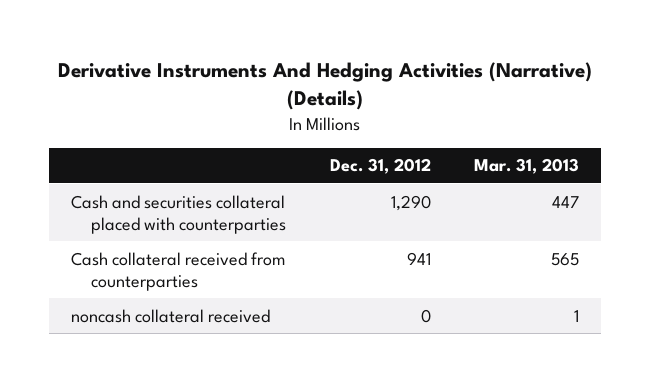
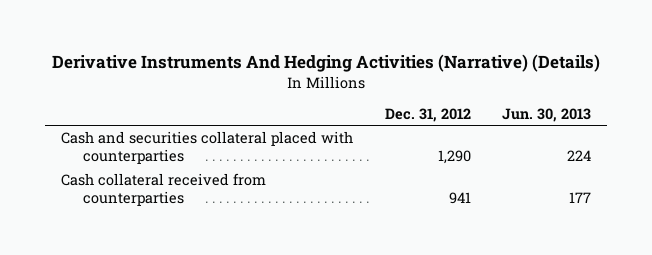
- | Dec. 31, 2012 | Mar. 31, 2013
+ | Dec. 31, 2012 | Jun. 30, 2013
- noncash collateral received | 0 | 1

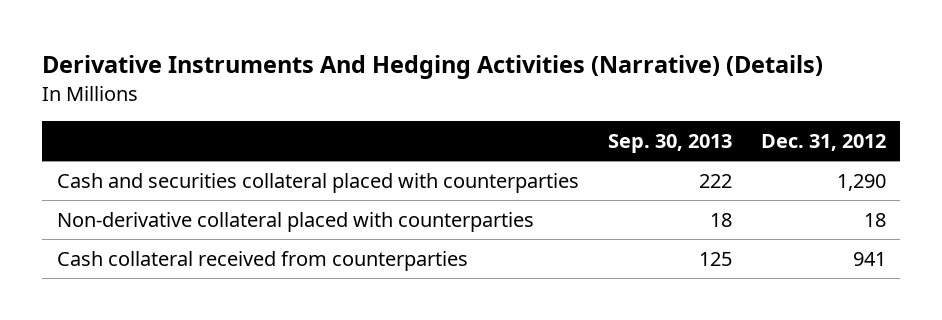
- | Dec. 31, 2012 | Jun. 30, 2013
+ | Sep. 30, 2013 | Dec. 31, 2012
+ Non-derivative collateral placed with counterparties | 18 | 18

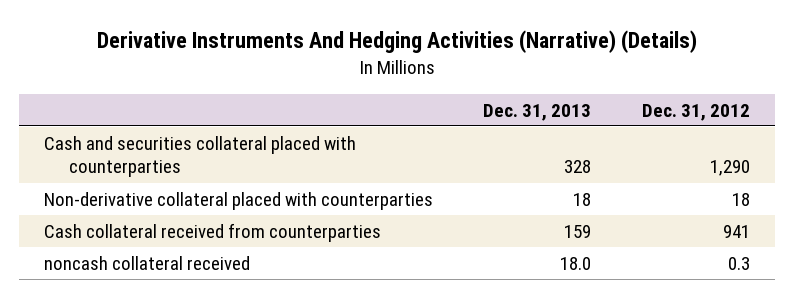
- | Sep. 30, 2013 | Dec. 31, 2012
+ | Dec. 31, 2013 | Dec. 31, 2012
+ noncash collateral received | 18.0 | 0.3

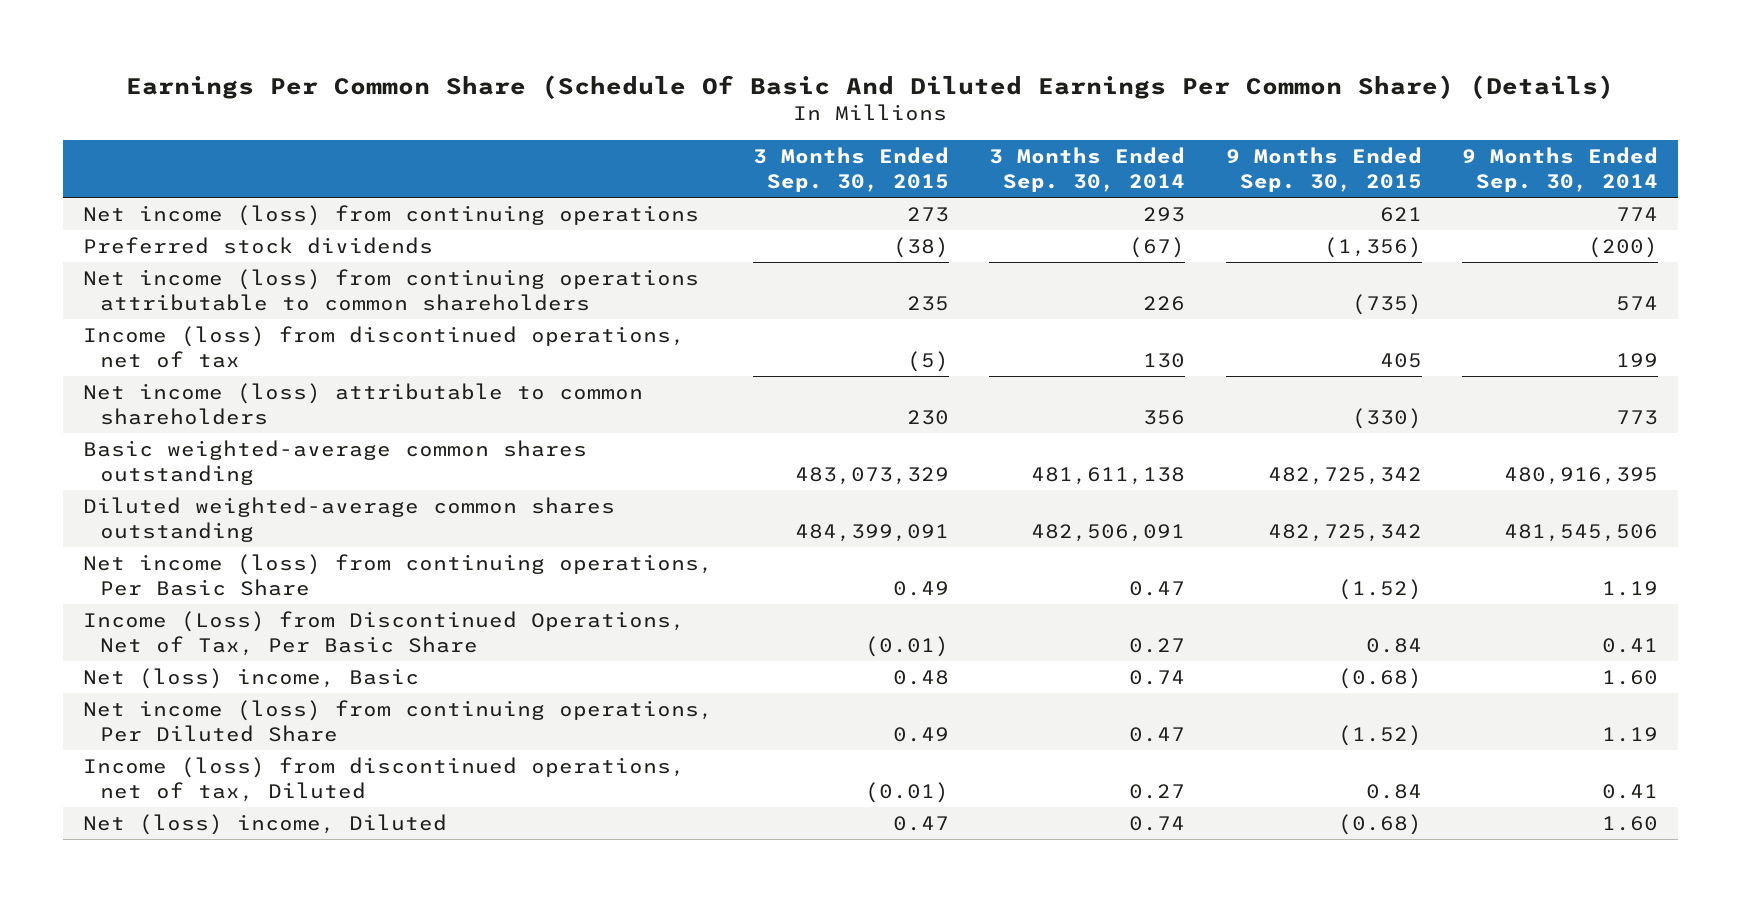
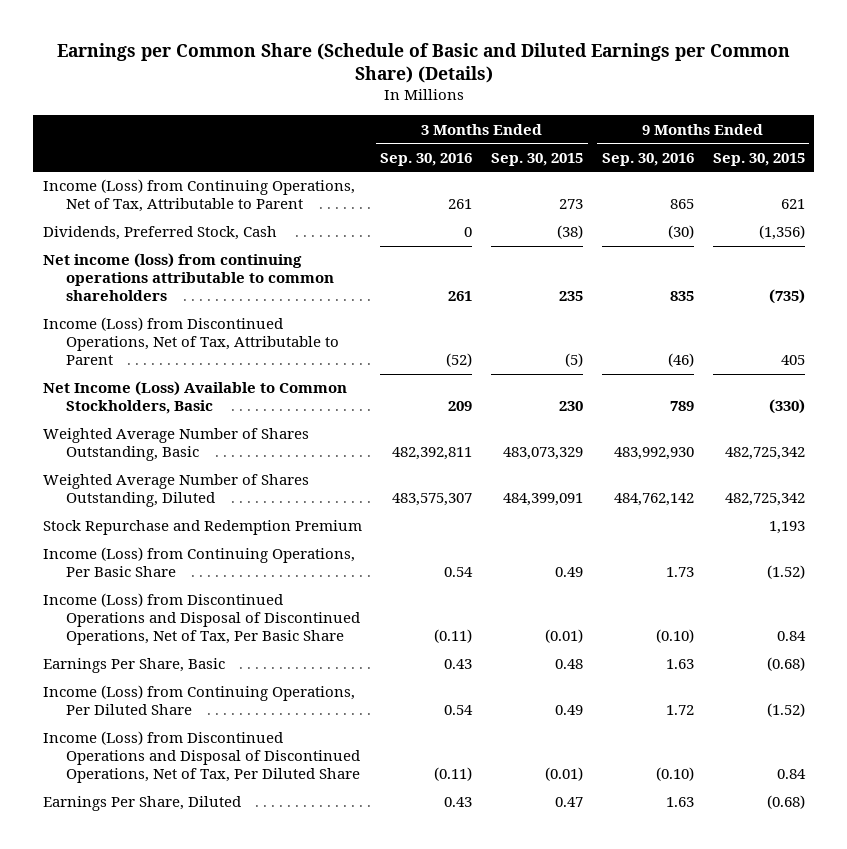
- Earnings Per Common Share (Schedule Of Basic And Diluted Earnings Per Common Share) (Details)
+ Earnings per Common Share (Schedule of Basic and Diluted Earnings per Common Share) (Details)
- | 3 Months Ended Sep. 30, 2015 | 3 Months Ended Sep. 30, 2014 | 9 Months Ended Sep. 30, 2015 | 9 Months Ended Sep. 30, 2014
+ | 3 Months Ended Sep. 30, 2016 | 3 Months Ended Sep. 30, 2015 | 9 Months Ended Sep. 30, 2016 | 9 Months Ended Sep. 30, 2015
- Net income (loss) from continuing operations | 273 | 293 | 621 | 774
- Preferred stock dividends | (38) | (67) | (1,356) | (200)
+ Income (Loss) from Continuing Operations, Net of Tax, Attributable to Parent | 261 | 273 | 865 | 621
+ Dividends, Preferred Stock, Cash | 0 | (38) | (30) | (1,356)
- Income (loss) from discontinued operations, net of tax | (5) | 130 | 405 | 199
- Net income (loss) attributable to common shareholders | 230 | 356 | (330) | 773
- Basic weighted-average common shares outstanding | 483,073,329 | 481,611,138 | 482,725,342 | 480,916,395
- Diluted weighted-average common shares outstanding | 484,399,091 | 482,506,091 | 482,725,342 | 481,545,506
- Net income (loss) from continuing operations, Per Basic Share | 0.49 | 0.47 | (1.52) | 1.19
- Income (Loss) from Discontinued Operations, Net of Tax, Per Basic Share | (0.01) | 0.27 | 0.84 | 0.41
- Net (loss) income, Basic | 0.48 | 0.74 | (0.68) | 1.60
- Net income (loss) from continuing operations, Per Diluted Share | 0.49 | 0.47 | (1.52) | 1.19
- Income (loss) from discontinued operations, net of tax, Diluted | (0.01) | 0.27 | 0.84 | 0.41
- Net (loss) income, Diluted | 0.47 | 0.74 | (0.68) | 1.60
+ Income (Loss) from Discontinued Operations, Net of Tax, Attributable to Parent | (52) | (5) | (46) | 405
+ Net Income (Loss) Available to Common Stockholders, Basic | 209 | 230 | 789 | (330)
+ Weighted Average Number of Shares Outstanding, Basic | 482,392,811 | 483,073,329 | 483,992,930 | 482,725,342
+ Weighted Average Number of Shares Outstanding, Diluted | 483,575,307 | 484,399,091 | 484,762,142 | 482,725,342
+ Stock Repurchase and Redemption Premium | | | | 1,193
+ Income (Loss) from Continuing Operations, Per Basic Share | 0.54 | 0.49 | 1.73 | (1.52)
+ Income (Loss) from Discontinued Operations and Disposal of Discontinued Operations, Net of Tax, Per Basic Share | (0.11) | (0.01) | (0.10) | 0.84
+ Earnings Per Share, Basic | 0.43 | 0.48 | 1.63 | (0.68)
+ Income (Loss) from Continuing Operations, Per Diluted Share | 0.54 | 0.49 | 1.72 | (1.52)
+ Income (Loss) from Discontinued Operations and Disposal of Discontinued Operations, Net of Tax, Per Diluted Share | (0.11) | (0.01) | (0.10) | 0.84
+ Earnings Per Share, Diluted | 0.43 | 0.47 | 1.63 | (0.68)

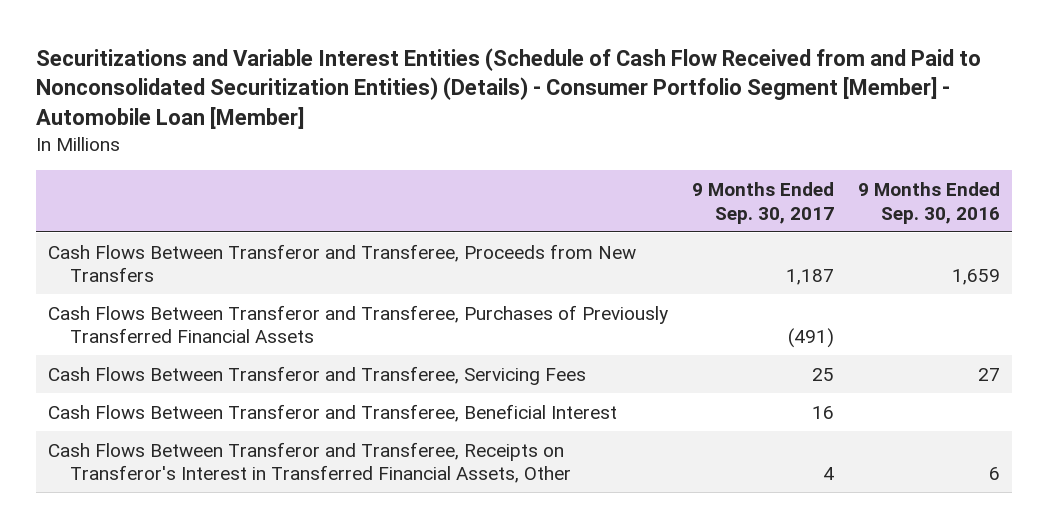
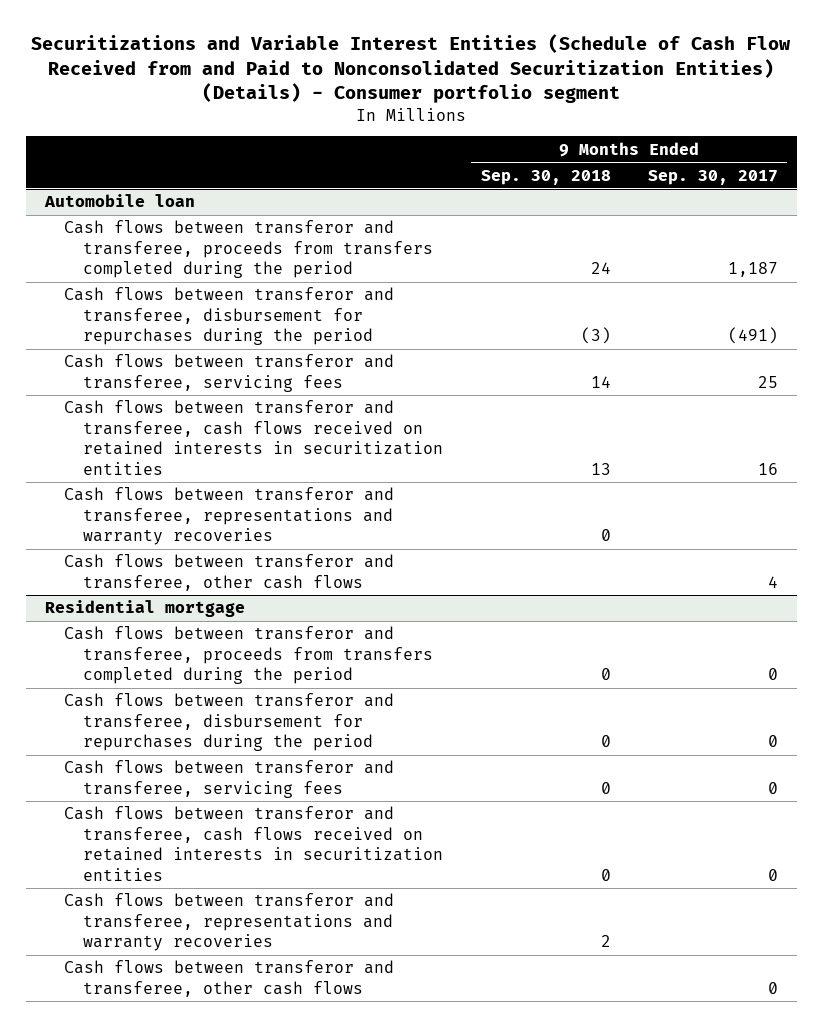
- Securitizations and Variable Interest Entities (Schedule of Cash Flow Received from and Paid to Nonconsolidated Securitization Entities) (Details) - Consumer Portfolio Segment [Member] - Automobile Loan [Member]
+ Securitizations and Variable Interest Entities (Schedule of Cash Flow Received from and Paid to Nonconsolidated Securitization Entities) (Details) - Consumer portfolio segment
- | 9 Months Ended Sep. 30, 2017 | 9 Months Ended Sep. 30, 2016
+ | 9 Months Ended Sep. 30, 2018 | 9 Months Ended Sep. 30, 2017
- Cash Flows Between Transferor and Transferee, Proceeds from New Transfers | 1,187 | 1,659
- Cash Flows Between Transferor and Transferee, Purchases of Previously Transferred Financial Assets | (491) |
- Cash Flows Between Transferor and Transferee, Servicing Fees | 25 | 27
- Cash Flows Between Transferor and Transferee, Beneficial Interest | 16 |
- Cash Flows Between Transferor and Transferee, Receipts on Transferor's Interest in Transferred Financial Assets, Other | 4 | 6
+ Automobile loan
+ Cash flows between transferor and transferee, proceeds from transfers completed during the period | 24 | 1,187
+ Cash flows between transferor and transferee, disbursement for repurchases during the period | (3) | (491)
+ Cash flows between transferor and transferee, servicing fees | 14 | 25
+ Cash flows between transferor and transferee, cash flows received on retained interests in securitization entities | 13 | 16
+ Cash flows between transferor and transferee, representations and warranty recoveries | 0 |
+ Cash flows between transferor and transferee, other cash flows | | 4
+ Residential mortgage
+ Cash flows between transferor and transferee, proceeds from transfers completed during the period | 0 | 0
+ Cash flows between transferor and transferee, disbursement for repurchases during the period | 0 | 0
+ Cash flows between transferor and transferee, servicing fees | 0 | 0
+ Cash flows between transferor and transferee, cash flows received on retained interests in securitization entities | 0 | 0
+ Cash flows between transferor and transferee, representations and warranty recoveries | 2 |
+ Cash flows between transferor and transferee, other cash flows | | 0

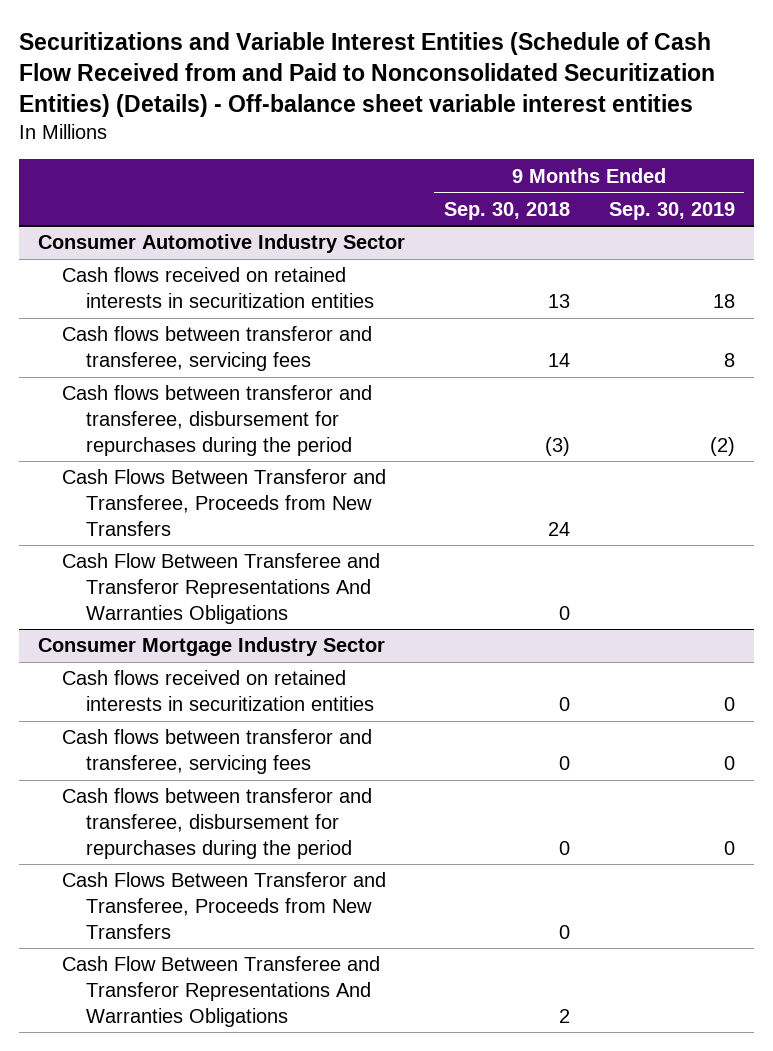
- Securitizations and Variable Interest Entities (Schedule of Cash Flow Received from and Paid to Nonconsolidated Securitization Entities) (Details) - Consumer portfolio segment
+ Securitizations and Variable Interest Entities (Schedule of Cash Flow Received from and Paid to Nonconsolidated Securitization Entities) (Details) - Off-balance sheet variable interest entities
- | 9 Months Ended Sep. 30, 2018 | 9 Months Ended Sep. 30, 2017
+ | 9 Months Ended Sep. 30, 2018 | 9 Months Ended Sep. 30, 2019
- Automobile loan
- Cash flows between transferor and transferee, proceeds from transfers completed during the period | 24 | 1,187
- Cash flows between transferor and transferee, disbursement for repurchases during the period | (3) | (491)
+ Consumer Automotive Industry Sector
+ Cash flows received on retained interests in securitization entities | 13 | 18
- Cash flows between transferor and transferee, cash flows received on retained interests in securitization entities | 13 | 16
- Cash flows between transferor and transferee, representations and warranty recoveries | 0 |
- Cash flows between transferor and transferee, other cash flows | | 4
- Residential mortgage
- Cash flows between transferor and transferee, proceeds from transfers completed during the period | 0 | 0
- Cash flows between transferor and transferee, disbursement for repurchases during the period | 0 | 0
+ Cash flows between transferor and transferee, disbursement for repurchases during the period | (3) | (2)
+ Cash Flows Between Transferor and Transferee, Proceeds from New Transfers | 24 |
+ Cash Flow Between Transferee and Transferor Representations And Warranties Obligations | 0 |
+ Consumer Mortgage Industry Sector
+ Cash flows received on retained interests in securitization entities | 0 | 0
- Cash flows between transferor and transferee, cash flows received on retained interests in securitization entities | 0 | 0
- Cash flows between transferor and transferee, representations and warranty recoveries | 2 |
- Cash flows between transferor and transferee, other cash flows | | 0
+ Cash flows between transferor and transferee, disbursement for repurchases during the period | 0 | 0
+ Cash Flows Between Transferor and Transferee, Proceeds from New Transfers | 0 |
+ Cash Flow Between Transferee and Transferor Representations And Warranties Obligations | 2 |

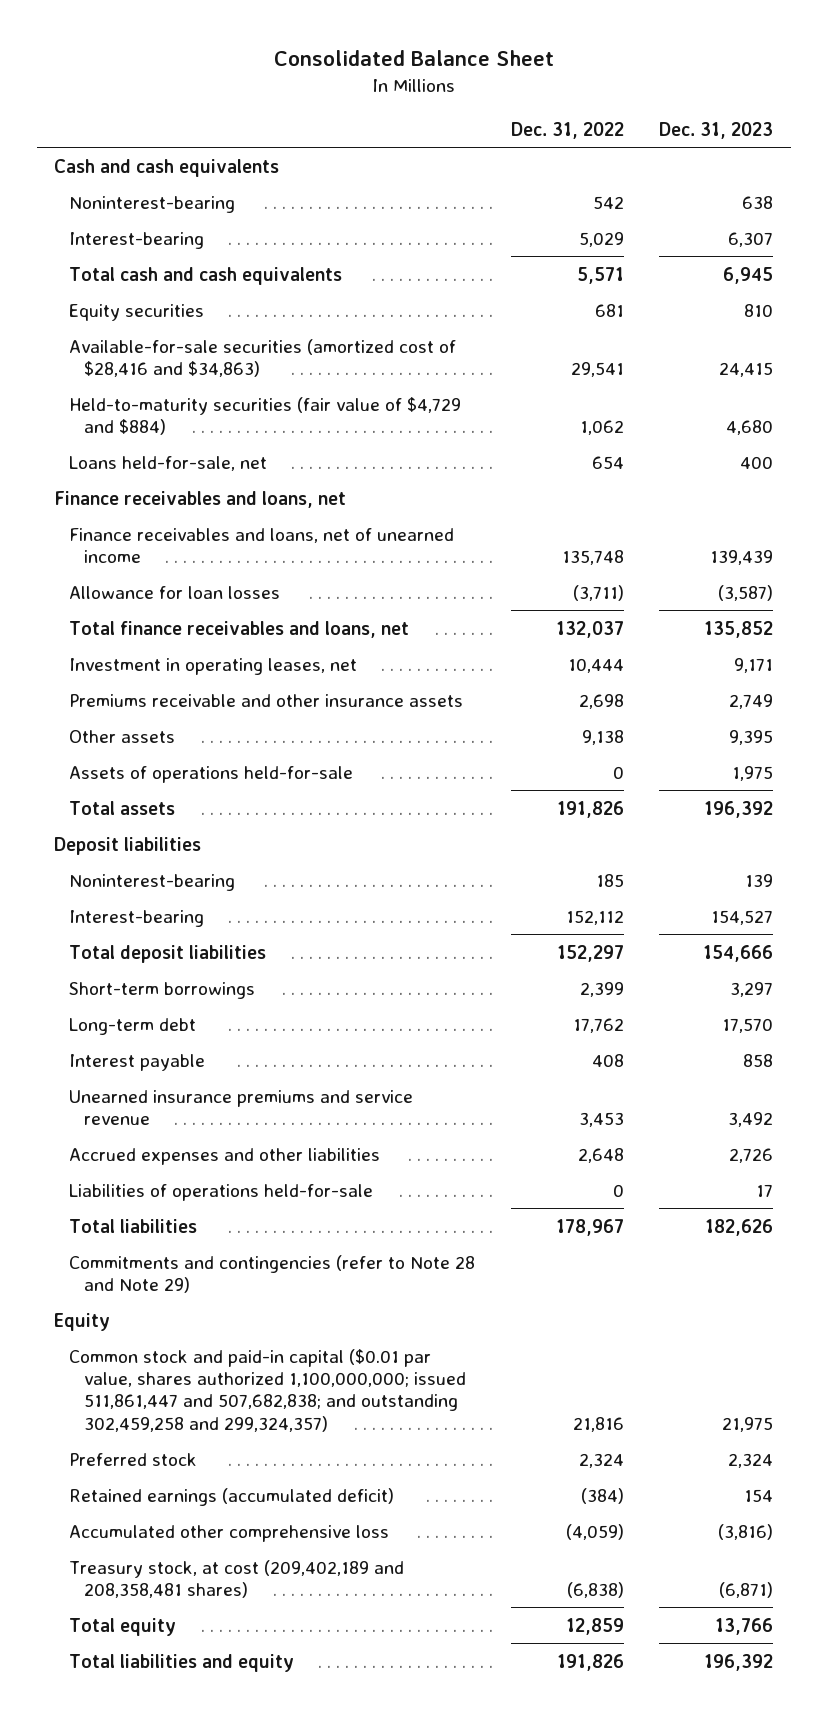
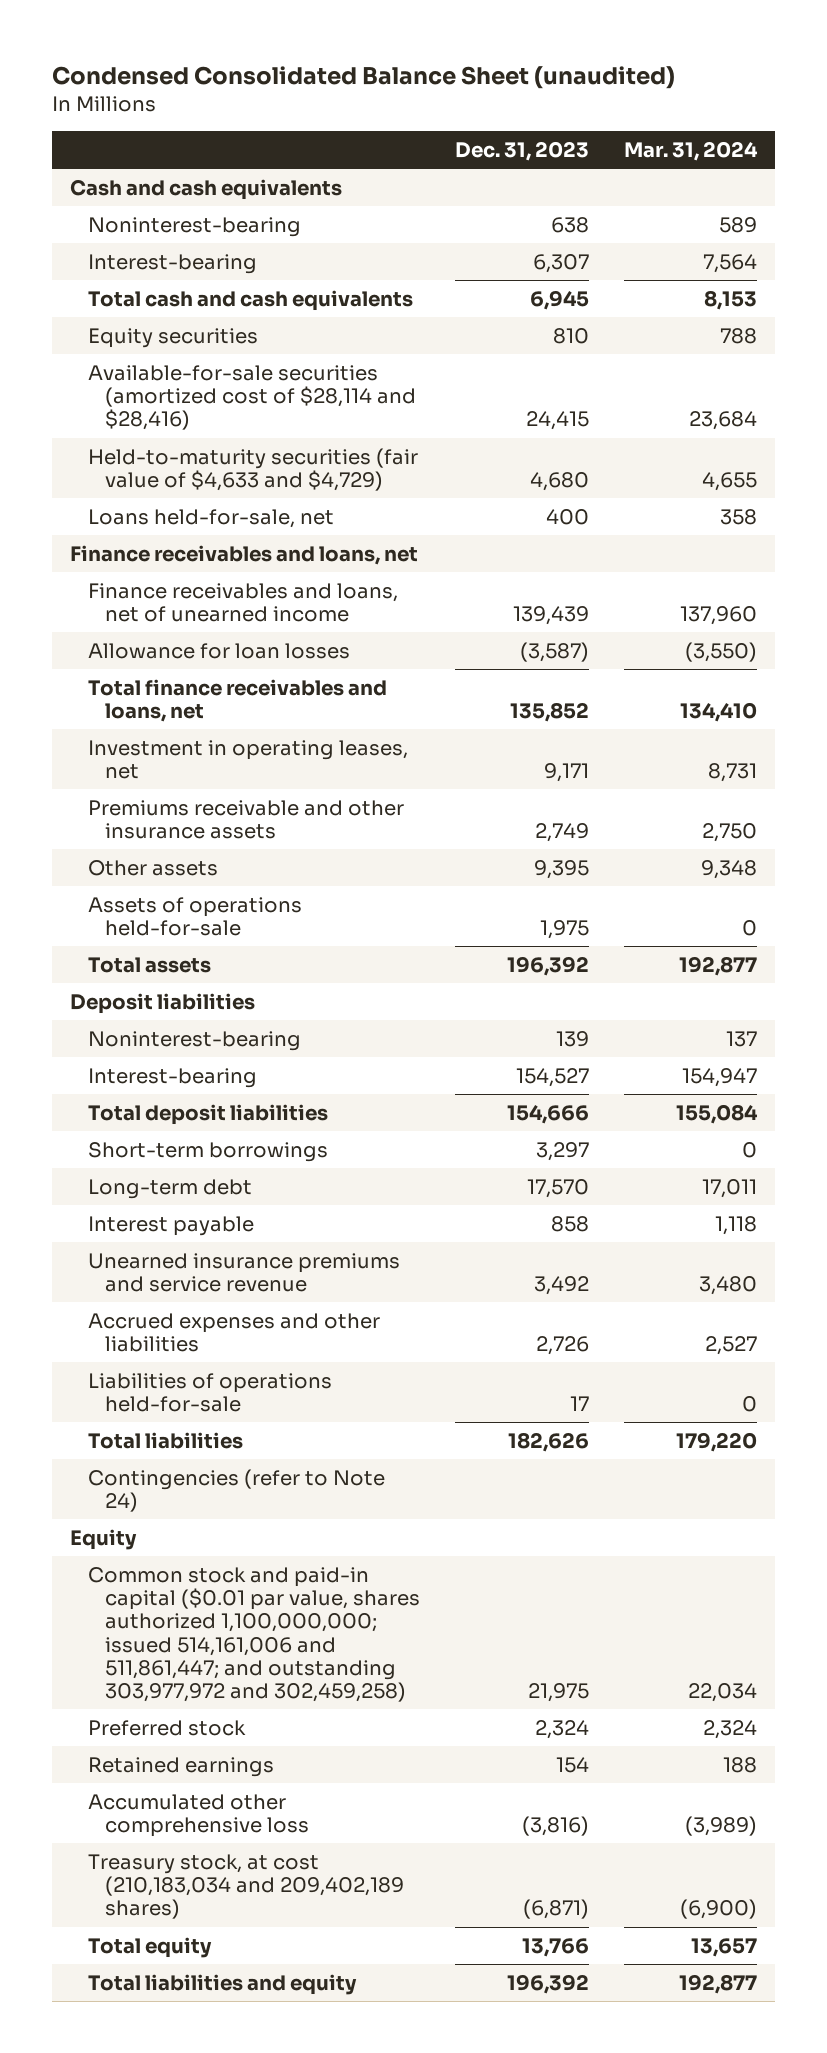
- Consolidated Balance Sheet
+ Condensed Consolidated Balance Sheet (unaudited)
- | Dec. 31, 2022 | Dec. 31, 2023
+ | Dec. 31, 2023 | Mar. 31, 2024
- Available-for-sale securities (amortized cost of $28,416 and $34,863) | 29,541 | 24,415
- Held-to-maturity securities (fair value of $4,729 and $884) | 1,062 | 4,680
+ Available-for-sale securities (amortized cost of $28,114 and $28,416) | 24,415 | 23,684
+ Held-to-maturity securities (fair value of $4,633 and $4,729) | 4,680 | 4,655
- Commitments and contingencies (refer to Note 28 and Note 29)
+ Contingencies (refer to Note 24)
- Common stock and paid-in capital ($0.01 par value, shares authorized 1,100,000,000; issued 511,861,447 and 507,682,838; and outstanding 302,459,258 and 299,324,357) | 21,816 | 21,975
+ Common stock and paid-in capital ($0.01 par value, shares authorized 1,100,000,000; issued 514,161,006 and 511,861,447; and outstanding 303,977,972 and 302,459,258) | 21,975 | 22,034
- Retained earnings (accumulated deficit) | (384) | 154
+ Retained earnings | 154 | 188
- Treasury stock, at cost (209,402,189 and 208,358,481 shares) | (6,838) | (6,871)
+ Treasury stock, at cost (210,183,034 and 209,402,189 shares) | (6,871) | (6,900)

